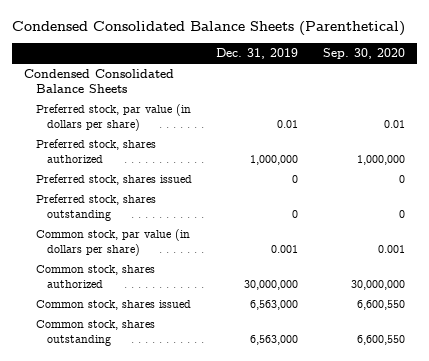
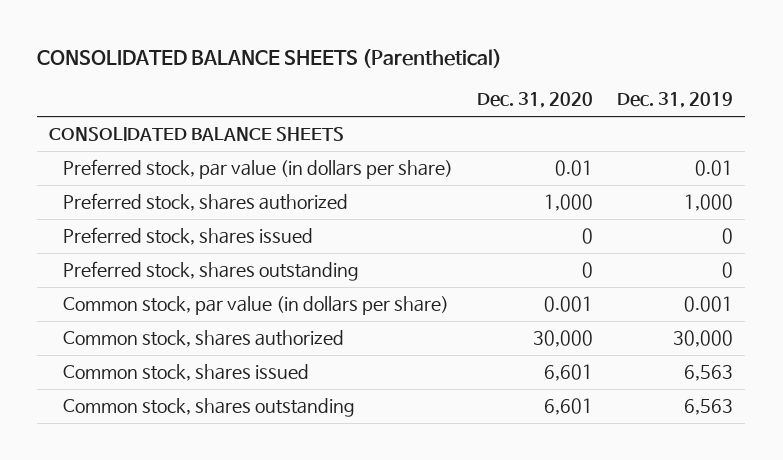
- Condensed Consolidated Balance Sheets (Parenthetical)
+ CONSOLIDATED BALANCE SHEETS (Parenthetical)
- | Dec. 31, 2019 | Sep. 30, 2020
+ | Dec. 31, 2020 | Dec. 31, 2019
- Condensed Consolidated Balance Sheets
+ CONSOLIDATED BALANCE SHEETS
- Preferred stock, shares authorized | 1,000,000 | 1,000,000
+ Preferred stock, shares authorized | 1,000 | 1,000
- Common stock, shares authorized | 30,000,000 | 30,000,000
- Common stock, shares issued | 6,563,000 | 6,600,550
- Common stock, shares outstanding | 6,563,000 | 6,600,550
+ Common stock, shares authorized | 30,000 | 30,000
+ Common stock, shares issued | 6,601 | 6,563
+ Common stock, shares outstanding | 6,601 | 6,563

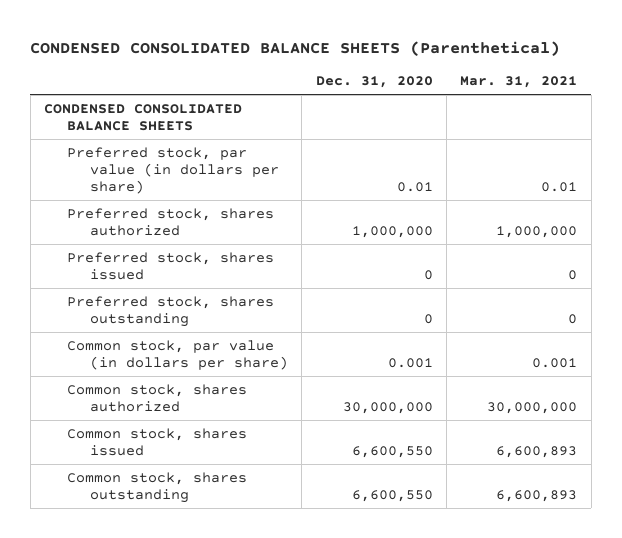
- CONSOLIDATED BALANCE SHEETS (Parenthetical)
+ CONDENSED CONSOLIDATED BALANCE SHEETS (Parenthetical)
- | Dec. 31, 2020 | Dec. 31, 2019
+ | Dec. 31, 2020 | Mar. 31, 2021
- CONSOLIDATED BALANCE SHEETS
+ CONDENSED CONSOLIDATED BALANCE SHEETS
- Preferred stock, shares authorized | 1,000 | 1,000
+ Preferred stock, shares authorized | 1,000,000 | 1,000,000
- Common stock, shares authorized | 30,000 | 30,000
- Common stock, shares issued | 6,601 | 6,563
- Common stock, shares outstanding | 6,601 | 6,563
+ Common stock, shares authorized | 30,000,000 | 30,000,000
+ Common stock, shares issued | 6,600,550 | 6,600,893
+ Common stock, shares outstanding | 6,600,550 | 6,600,893

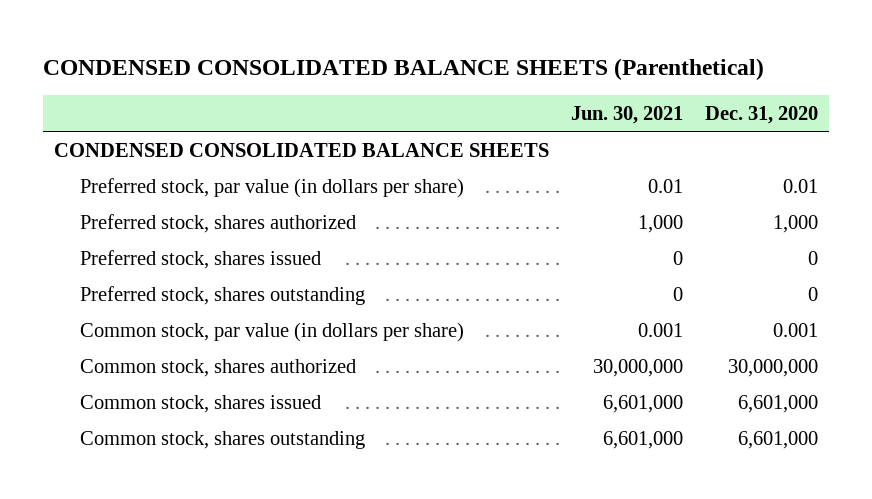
- | Dec. 31, 2020 | Mar. 31, 2021
+ | Jun. 30, 2021 | Dec. 31, 2020
- Preferred stock, shares authorized | 1,000,000 | 1,000,000
+ Preferred stock, shares authorized | 1,000 | 1,000
- Common stock, shares issued | 6,600,550 | 6,600,893
- Common stock, shares outstanding | 6,600,550 | 6,600,893
+ Common stock, shares issued | 6,601,000 | 6,601,000
+ Common stock, shares outstanding | 6,601,000 | 6,601,000

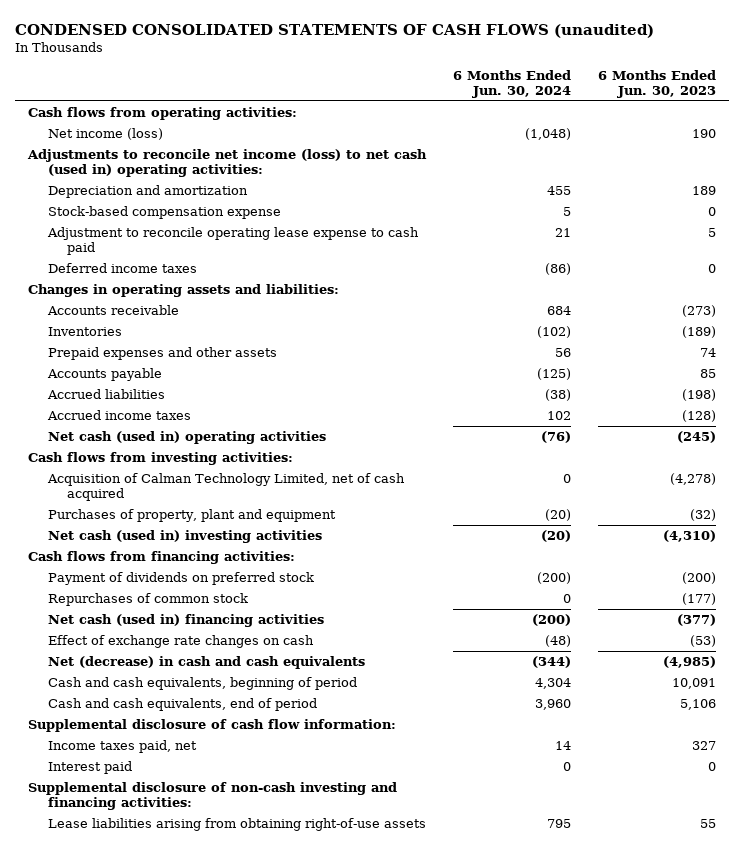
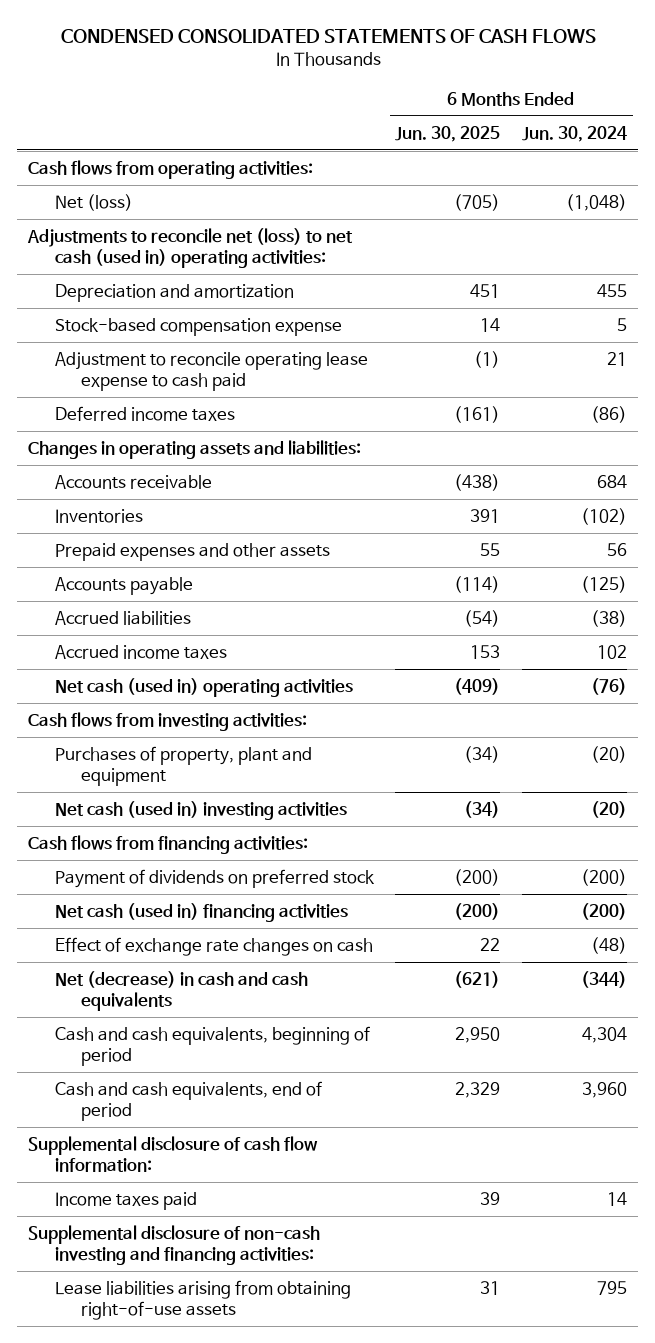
- CONDENSED CONSOLIDATED STATEMENTS OF CASH FLOWS (unaudited)
+ CONDENSED CONSOLIDATED STATEMENTS OF CASH FLOWS
- | 6 Months Ended Jun. 30, 2024 | 6 Months Ended Jun. 30, 2023
+ | 6 Months Ended Jun. 30, 2025 | 6 Months Ended Jun. 30, 2024
- Net income (loss) | (1,048) | 190
- Adjustments to reconcile net income (loss) to net cash (used in) operating activities:
+ Net (loss) | (705) | (1,048)
+ Adjustments to reconcile net (loss) to net cash (used in) operating activities:
- Acquisition of Calman Technology Limited, net of cash acquired | 0 | (4,278)
- Repurchases of common stock | 0 | (177)
- Income taxes paid, net | 14 | 327
- Interest paid | 0 | 0
+ Income taxes paid | 39 | 14

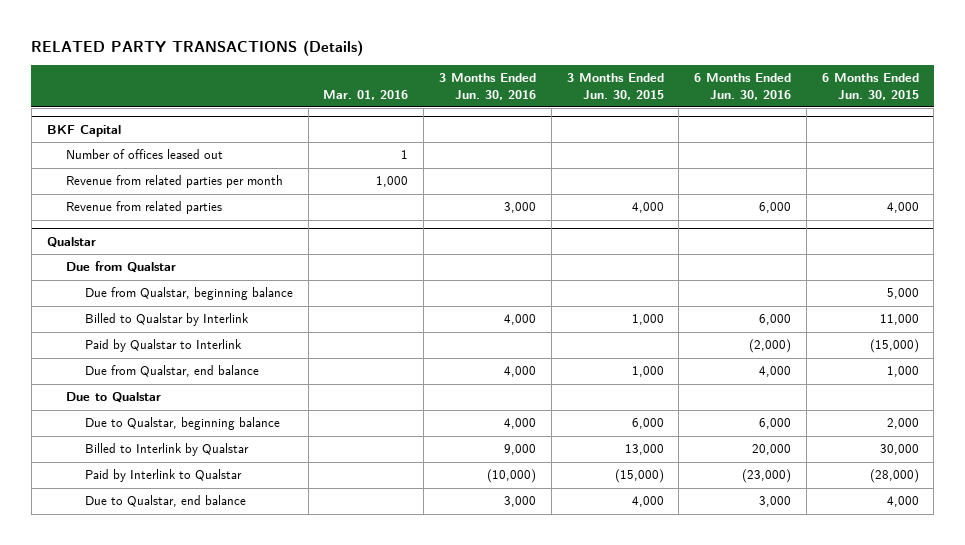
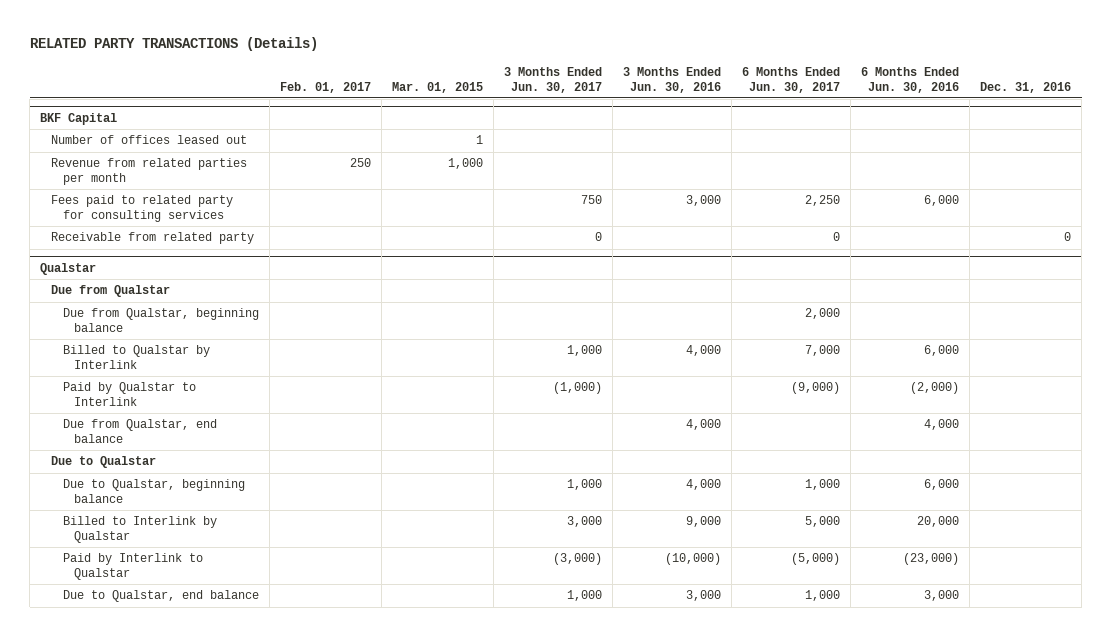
- | Mar. 01, 2016 | 3 Months Ended Jun. 30, 2016 | 3 Months Ended Jun. 30, 2015 | 6 Months Ended Jun. 30, 2016 | 6 Months Ended Jun. 30, 2015
+ | Feb. 01, 2017 | Mar. 01, 2015 | 3 Months Ended Jun. 30, 2017 | 3 Months Ended Jun. 30, 2016 | 6 Months Ended Jun. 30, 2017 | 6 Months Ended Jun. 30, 2016 | Dec. 31, 2016
@ BKF Capital
- Revenue from related parties | | 3,000 | 4,000 | 6,000 | 4,000
+ Fees paid to related party for consulting services | | | 750 | 3,000 | 2,250 | 6,000 |
+ Receivable from related party | | | 0 | | 0 | | 0

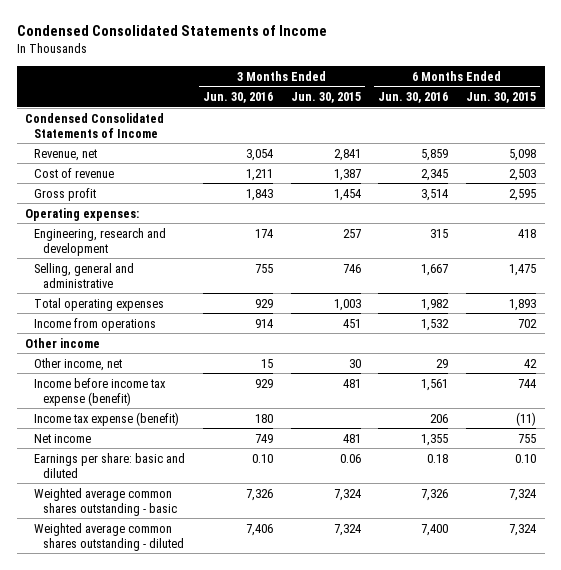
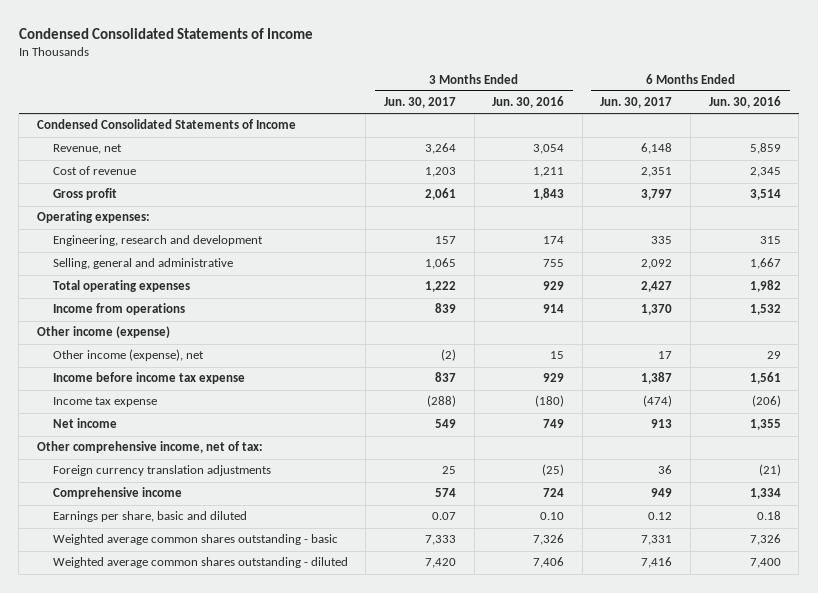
- | 3 Months Ended Jun. 30, 2016 | 3 Months Ended Jun. 30, 2015 | 6 Months Ended Jun. 30, 2016 | 6 Months Ended Jun. 30, 2015
+ | 3 Months Ended Jun. 30, 2017 | 3 Months Ended Jun. 30, 2016 | 6 Months Ended Jun. 30, 2017 | 6 Months Ended Jun. 30, 2016
- Other income
- Other income, net | 15 | 30 | 29 | 42
- Income before income tax expense (benefit) | 929 | 481 | 1,561 | 744
- Income tax expense (benefit) | 180 | | 206 | (11)
+ Other income (expense)
+ Other income (expense), net | (2) | 15 | 17 | 29
+ Income before income tax expense | 837 | 929 | 1,387 | 1,561
+ Income tax expense | (288) | (180) | (474) | (206)
- Earnings per share: basic and diluted | 0.10 | 0.06 | 0.18 | 0.10
+ Other comprehensive income, net of tax:
+ Foreign currency translation adjustments | 25 | (25) | 36 | (21)
+ Comprehensive income | 574 | 724 | 949 | 1,334
+ Earnings per share, basic and diluted | 0.07 | 0.10 | 0.12 | 0.18

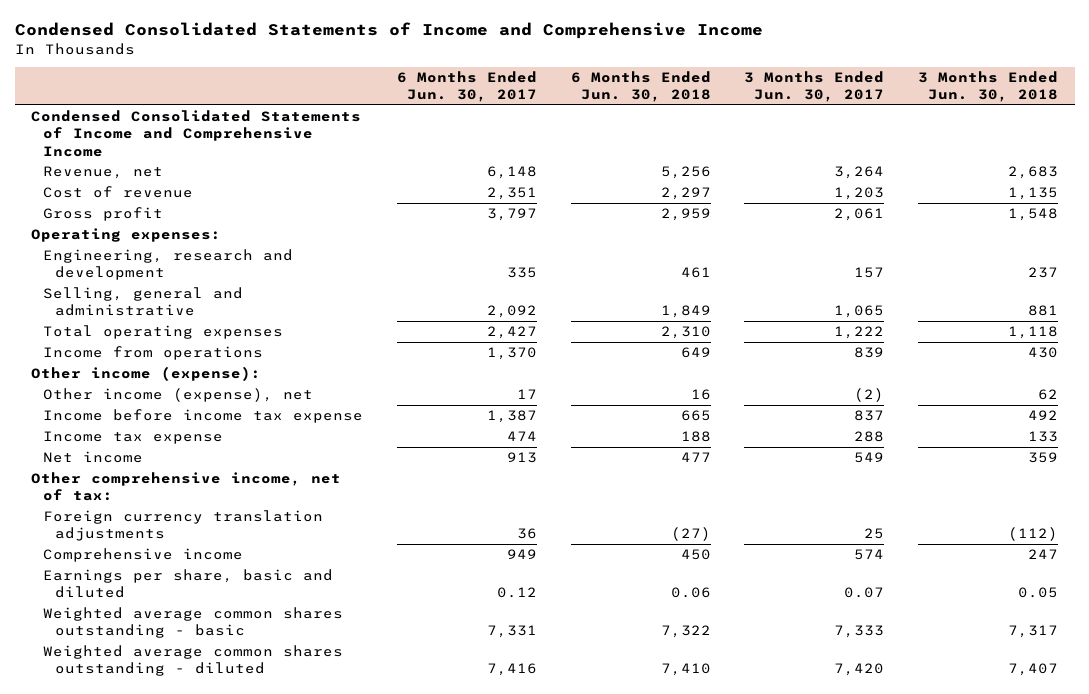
- Condensed Consolidated Statements of Income
+ Condensed Consolidated Statements of Income and Comprehensive Income
- | 3 Months Ended Jun. 30, 2017 | 3 Months Ended Jun. 30, 2016 | 6 Months Ended Jun. 30, 2017 | 6 Months Ended Jun. 30, 2016
+ | 6 Months Ended Jun. 30, 2017 | 6 Months Ended Jun. 30, 2018 | 3 Months Ended Jun. 30, 2017 | 3 Months Ended Jun. 30, 2018
- Condensed Consolidated Statements of Income
+ Condensed Consolidated Statements of Income and Comprehensive Income
- Other income (expense)
+ Other income (expense):
- Income tax expense | (288) | (180) | (474) | (206)
+ Income tax expense | 474 | 188 | 288 | 133

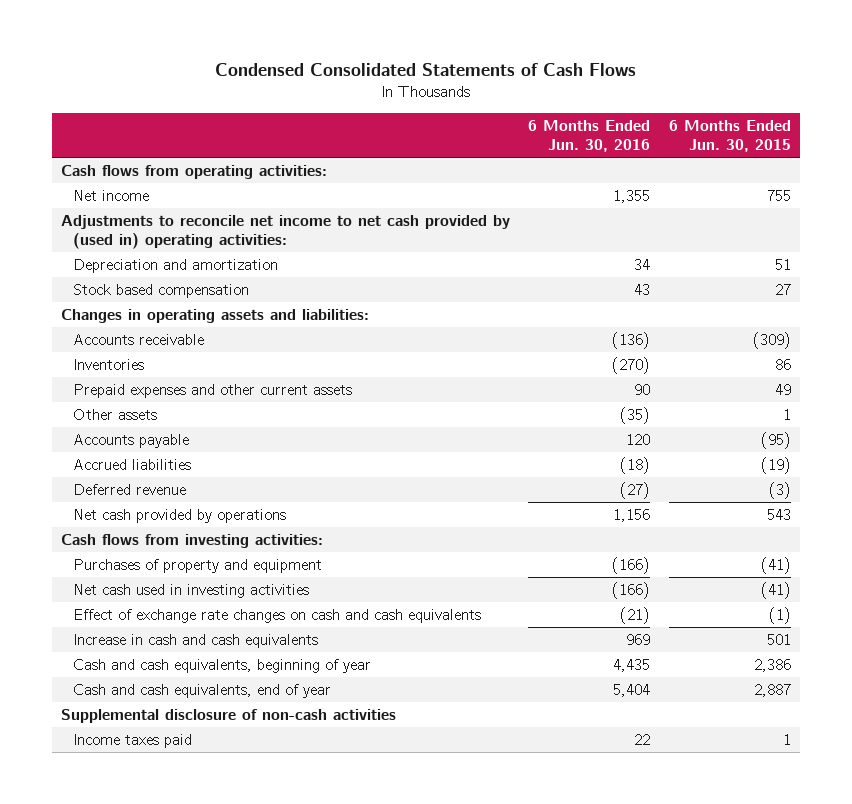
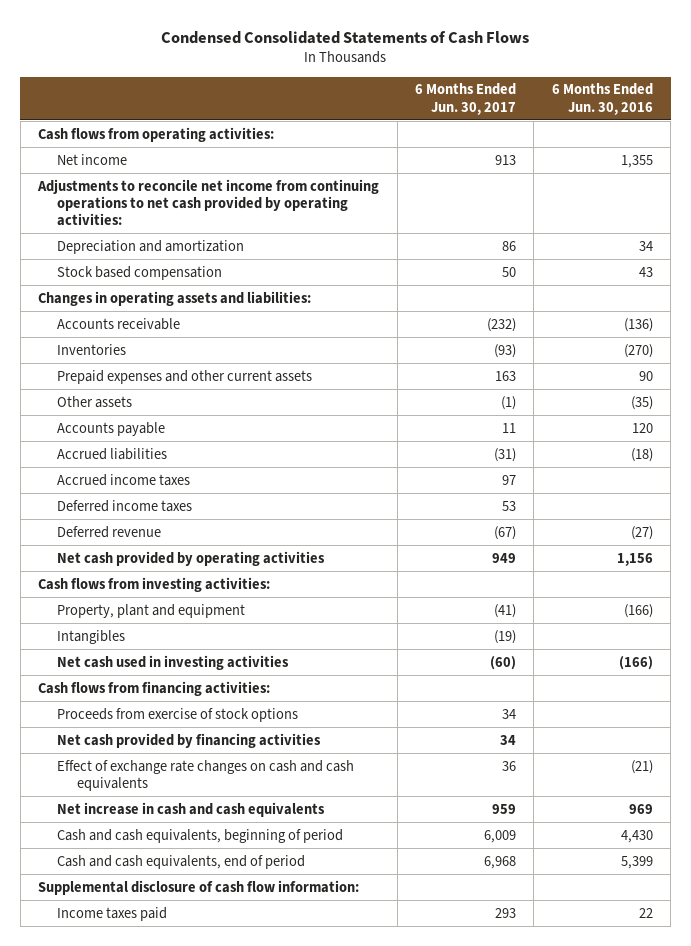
- | 6 Months Ended Jun. 30, 2016 | 6 Months Ended Jun. 30, 2015
+ | 6 Months Ended Jun. 30, 2017 | 6 Months Ended Jun. 30, 2016
- Adjustments to reconcile net income to net cash provided by (used in) operating activities:
+ Adjustments to reconcile net income from continuing operations to net cash provided by operating activities:
+ Accrued income taxes | 97 |
+ Deferred income taxes | 53 |
- Net cash provided by operations | 1,156 | 543
+ Net cash provided by operating activities | 949 | 1,156
- Purchases of property and equipment | (166) | (41)
+ Property, plant and equipment | (41) | (166)
+ Intangibles | (19) |
+ Cash flows from financing activities:
+ Proceeds from exercise of stock options | 34 |
+ Net cash provided by financing activities | 34 |
- Increase in cash and cash equivalents | 969 | 501
- Cash and cash equivalents, beginning of year | 4,435 | 2,386
- Cash and cash equivalents, end of year | 5,404 | 2,887
- Supplemental disclosure of non-cash activities
+ Net increase in cash and cash equivalents | 959 | 969
+ Cash and cash equivalents, beginning of period | 6,009 | 4,430
+ Cash and cash equivalents, end of period | 6,968 | 5,399
+ Supplemental disclosure of cash flow information:

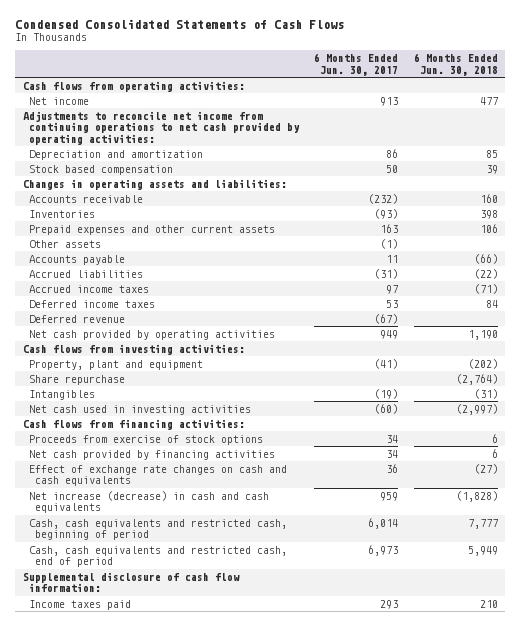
- | 6 Months Ended Jun. 30, 2017 | 6 Months Ended Jun. 30, 2016
+ | 6 Months Ended Jun. 30, 2017 | 6 Months Ended Jun. 30, 2018
+ Share repurchase | | (2,764)
- Net increase in cash and cash equivalents | 959 | 969
- Cash and cash equivalents, beginning of period | 6,009 | 4,430
- Cash and cash equivalents, end of period | 6,968 | 5,399
+ Net increase (decrease) in cash and cash equivalents | 959 | (1,828)
+ Cash, cash equivalents and restricted cash, beginning of period | 6,014 | 7,777
+ Cash, cash equivalents and restricted cash, end of period | 6,973 | 5,949

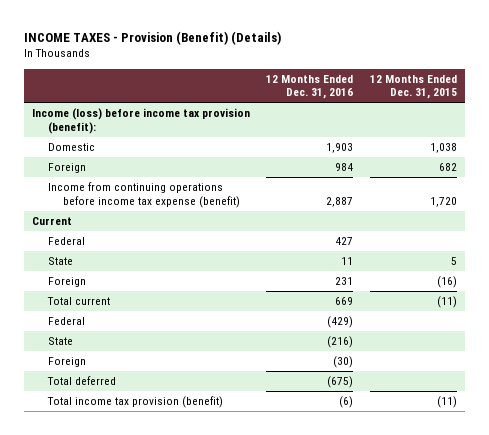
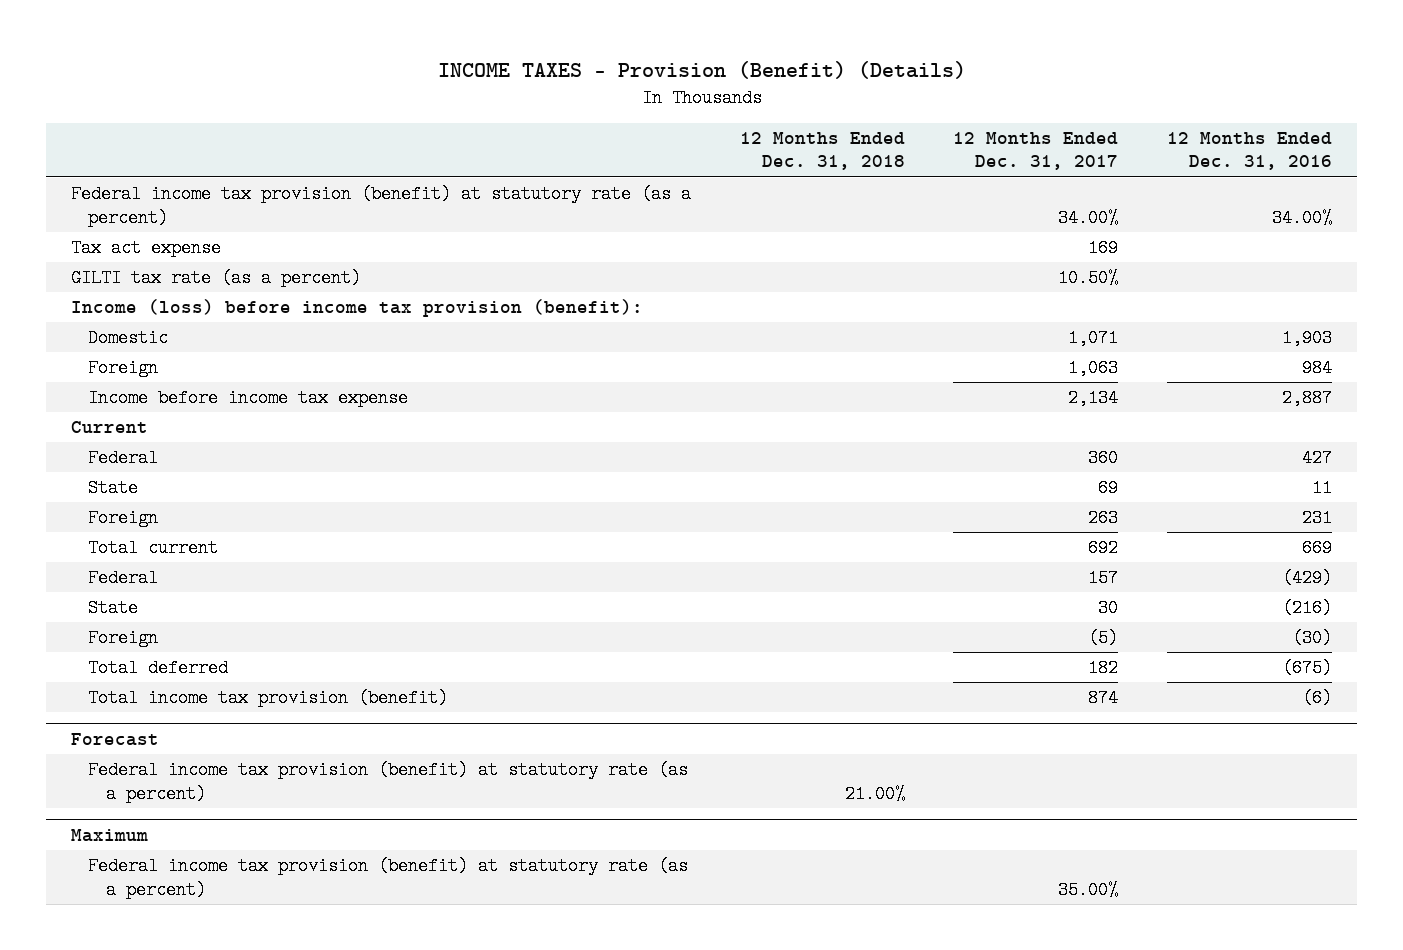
- | 12 Months Ended Dec. 31, 2016 | 12 Months Ended Dec. 31, 2015
+ | 12 Months Ended Dec. 31, 2018 | 12 Months Ended Dec. 31, 2017 | 12 Months Ended Dec. 31, 2016
+ Federal income tax provision (benefit) at statutory rate (as a percent) | | 34.00% | 34.00%
+ Tax act expense | | 169 |
+ GILTI tax rate (as a percent) | | 10.50% |
- Income from continuing operations before income tax expense (benefit) | 2,887 | 1,720
+ Income before income tax expense | | 2,134 | 2,887
+ Forecast
+ Federal income tax provision (benefit) at statutory rate (as a percent) | 21.00% | |
+ Maximum
+ Federal income tax provision (benefit) at statutory rate (as a percent) | | 35.00% |

